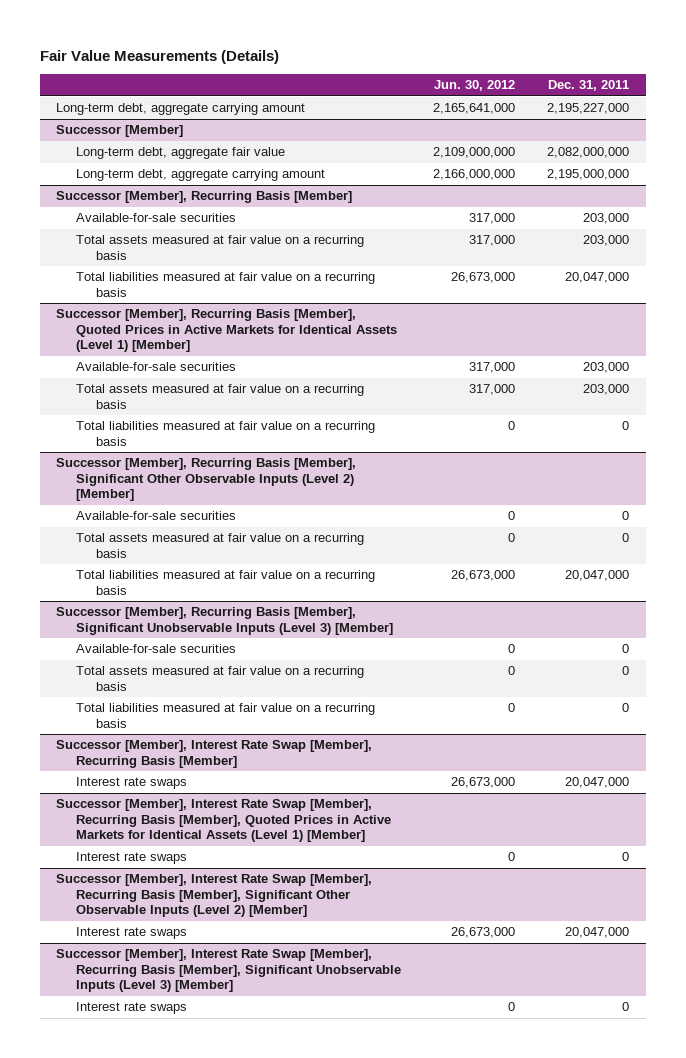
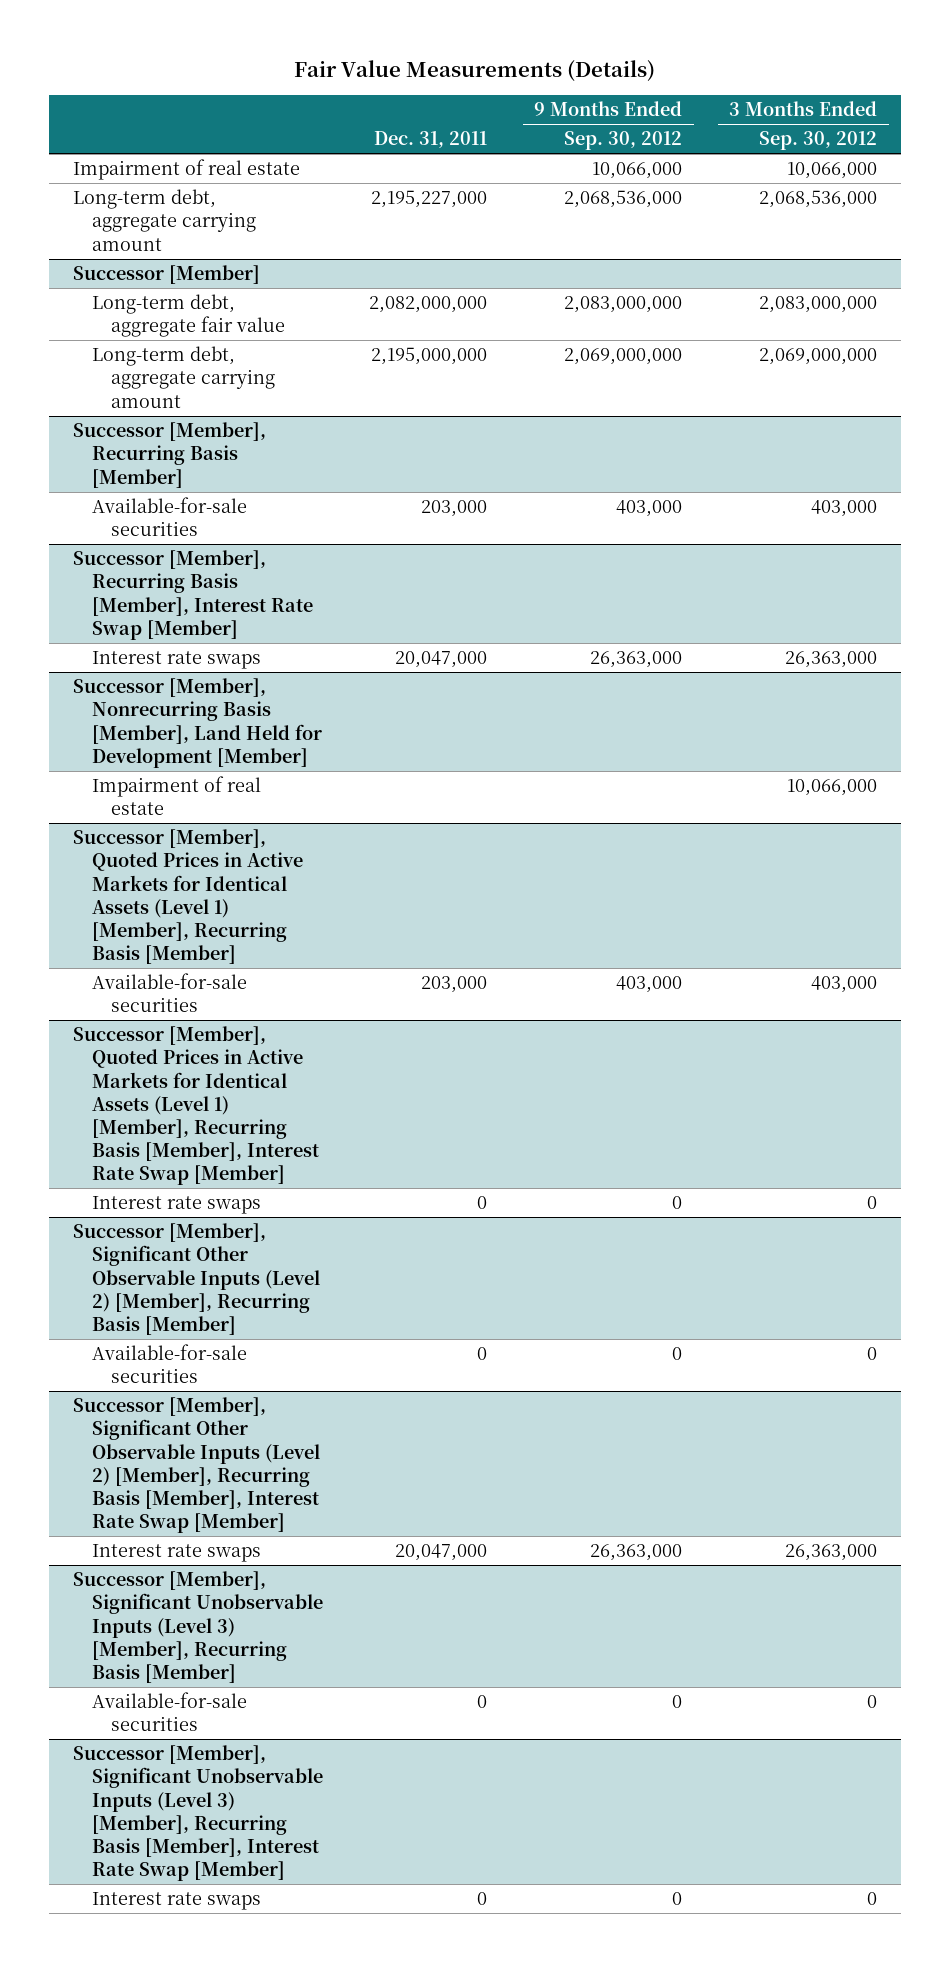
- | Jun. 30, 2012 | Dec. 31, 2011
+ | Dec. 31, 2011 | 9 Months Ended Sep. 30, 2012 | 3 Months Ended Sep. 30, 2012
+ Impairment of real estate | | 10,066,000 | 10,066,000
@ Successor [Member], Recurring Basis [Member]
- Total assets measured at fair value on a recurring basis | 317,000 | 203,000
- Total liabilities measured at fair value on a recurring basis | 26,673,000 | 20,047,000
- Successor [Member], Recurring Basis [Member], Quoted Prices in Active Markets for Identical Assets (Level 1) [Member]
- Available-for-sale securities | 317,000 | 203,000
- Total assets measured at fair value on a recurring basis | 317,000 | 203,000
- Total liabilities measured at fair value on a recurring basis | 0 | 0
- Successor [Member], Recurring Basis [Member], Significant Other Observable Inputs (Level 2) [Member]
- Available-for-sale securities | 0 | 0
- Total assets measured at fair value on a recurring basis | 0 | 0
- Total liabilities measured at fair value on a recurring basis | 26,673,000 | 20,047,000
- Successor [Member], Recurring Basis [Member], Significant Unobservable Inputs (Level 3) [Member]
- Available-for-sale securities | 0 | 0
- Total assets measured at fair value on a recurring basis | 0 | 0
- Total liabilities measured at fair value on a recurring basis | 0 | 0
- Successor [Member], Interest Rate Swap [Member], Recurring Basis [Member]
+ Successor [Member], Recurring Basis [Member], Interest Rate Swap [Member]
- Successor [Member], Interest Rate Swap [Member], Recurring Basis [Member], Quoted Prices in Active Markets for Identical Assets (Level 1) [Member]
+ Successor [Member], Nonrecurring Basis [Member], Land Held for Development [Member]
+ Impairment of real estate | | | 10,066,000
+ Successor [Member], Quoted Prices in Active Markets for Identical Assets (Level 1) [Member], Recurring Basis [Member]
+ Available-for-sale securities | 203,000 | 403,000 | 403,000
+ Successor [Member], Quoted Prices in Active Markets for Identical Assets (Level 1) [Member], Recurring Basis [Member], Interest Rate Swap [Member]
- Successor [Member], Interest Rate Swap [Member], Recurring Basis [Member], Significant Other Observable Inputs (Level 2) [Member]
+ Successor [Member], Significant Other Observable Inputs (Level 2) [Member], Recurring Basis [Member]
+ Available-for-sale securities | 0 | 0 | 0
+ Successor [Member], Significant Other Observable Inputs (Level 2) [Member], Recurring Basis [Member], Interest Rate Swap [Member]
- Successor [Member], Interest Rate Swap [Member], Recurring Basis [Member], Significant Unobservable Inputs (Level 3) [Member]
+ Successor [Member], Significant Unobservable Inputs (Level 3) [Member], Recurring Basis [Member]
+ Available-for-sale securities | 0 | 0 | 0
+ Successor [Member], Significant Unobservable Inputs (Level 3) [Member], Recurring Basis [Member], Interest Rate Swap [Member]

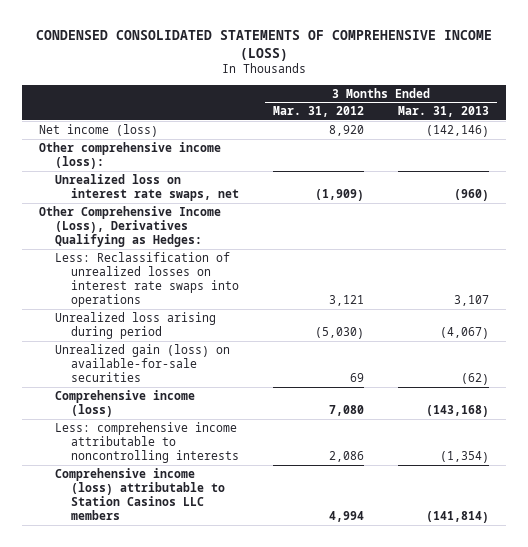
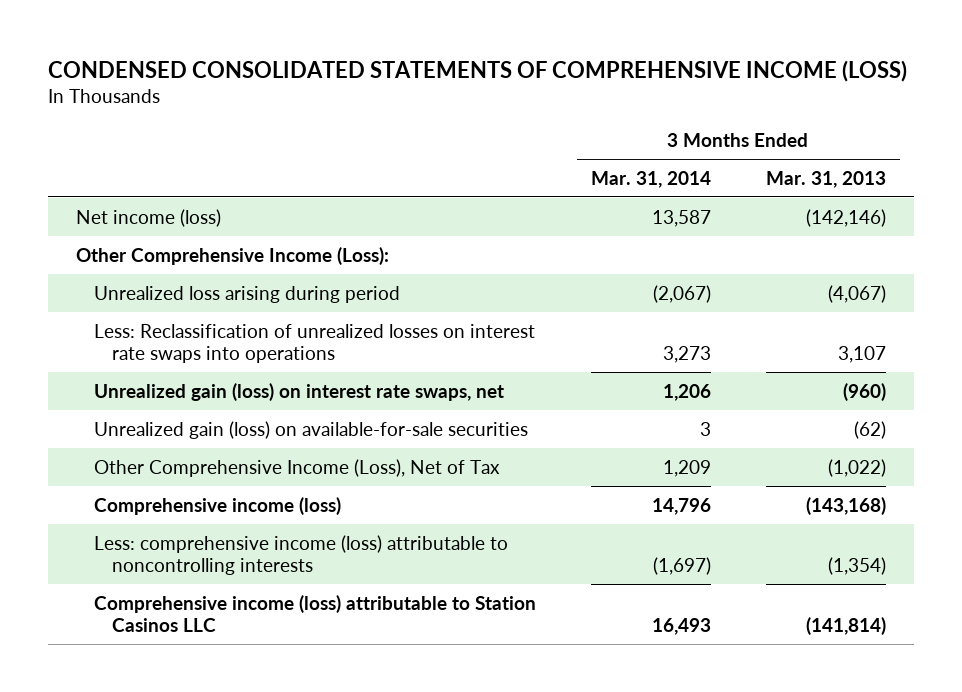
- | 3 Months Ended Mar. 31, 2012 | 3 Months Ended Mar. 31, 2013
+ | 3 Months Ended Mar. 31, 2014 | 3 Months Ended Mar. 31, 2013
- Other comprehensive income (loss):
- Unrealized loss on interest rate swaps, net | (1,909) | (960)
- Other Comprehensive Income (Loss), Derivatives Qualifying as Hedges:
+ Other Comprehensive Income (Loss):
moved down: Less: Reclassification of unrealized losses on interest rate swaps into operations | 3,273 | 3,107
+ Unrealized gain (loss) on interest rate swaps, net | 1,206 | (960)
+ Other Comprehensive Income (Loss), Net of Tax | 1,209 | (1,022)
- Less: comprehensive income attributable to noncontrolling interests | 2,086 | (1,354)
- Comprehensive income (loss) attributable to Station Casinos LLC members | 4,994 | (141,814)
+ Less: comprehensive income (loss) attributable to noncontrolling interests | (1,697) | (1,354)
+ Comprehensive income (loss) attributable to Station Casinos LLC | 16,493 | (141,814)

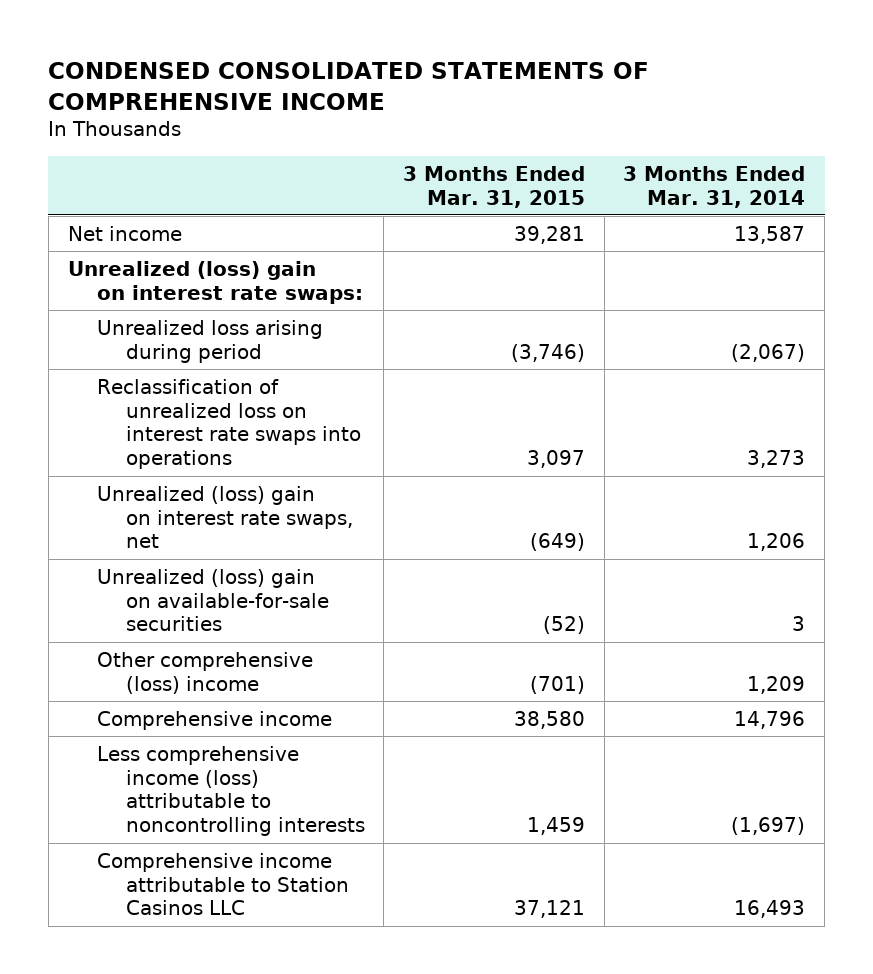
- CONDENSED CONSOLIDATED STATEMENTS OF COMPREHENSIVE INCOME (LOSS)
+ CONDENSED CONSOLIDATED STATEMENTS OF COMPREHENSIVE INCOME
- | 3 Months Ended Mar. 31, 2014 | 3 Months Ended Mar. 31, 2013
+ | 3 Months Ended Mar. 31, 2015 | 3 Months Ended Mar. 31, 2014
- Net income (loss) | 13,587 | (142,146)
- Other Comprehensive Income (Loss):
+ Net income | 39,281 | 13,587
+ Unrealized (loss) gain on interest rate swaps:
- Less: Reclassification of unrealized losses on interest rate swaps into operations | 3,273 | 3,107
- Unrealized gain (loss) on interest rate swaps, net | 1,206 | (960)
- Unrealized gain (loss) on available-for-sale securities | 3 | (62)
- Other Comprehensive Income (Loss), Net of Tax | 1,209 | (1,022)
- Comprehensive income (loss) | 14,796 | (143,168)
- Less: comprehensive income (loss) attributable to noncontrolling interests | (1,697) | (1,354)
- Comprehensive income (loss) attributable to Station Casinos LLC | 16,493 | (141,814)
+ Reclassification of unrealized loss on interest rate swaps into operations | 3,097 | 3,273
+ Unrealized (loss) gain on interest rate swaps, net | (649) | 1,206
+ Unrealized (loss) gain on available-for-sale securities | (52) | 3
+ Other comprehensive (loss) income | (701) | 1,209
+ Comprehensive income | 38,580 | 14,796
+ Less comprehensive income (loss) attributable to noncontrolling interests | 1,459 | (1,697)
+ Comprehensive income attributable to Station Casinos LLC | 37,121 | 16,493

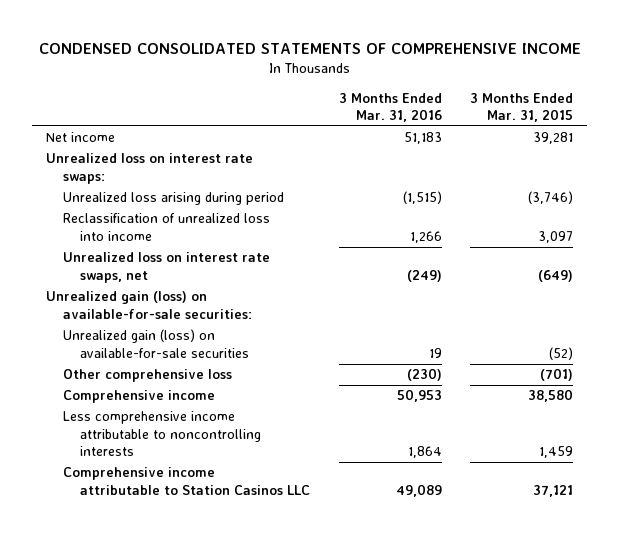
- | 3 Months Ended Mar. 31, 2015 | 3 Months Ended Mar. 31, 2014
+ | 3 Months Ended Mar. 31, 2016 | 3 Months Ended Mar. 31, 2015
- Unrealized (loss) gain on interest rate swaps:
+ Unrealized loss on interest rate swaps:
- Reclassification of unrealized loss on interest rate swaps into operations | 3,097 | 3,273
- Unrealized (loss) gain on interest rate swaps, net | (649) | 1,206
- Unrealized (loss) gain on available-for-sale securities | (52) | 3
- Other comprehensive (loss) income | (701) | 1,209
+ Reclassification of unrealized loss into income | 1,266 | 3,097
+ Unrealized loss on interest rate swaps, net | (249) | (649)
+ Unrealized gain (loss) on available-for-sale securities:
+ Unrealized gain (loss) on available-for-sale securities | 19 | (52)
+ Other comprehensive loss | (230) | (701)
- Less comprehensive income (loss) attributable to noncontrolling interests | 1,459 | (1,697)
+ Less comprehensive income attributable to noncontrolling interests | 1,864 | 1,459

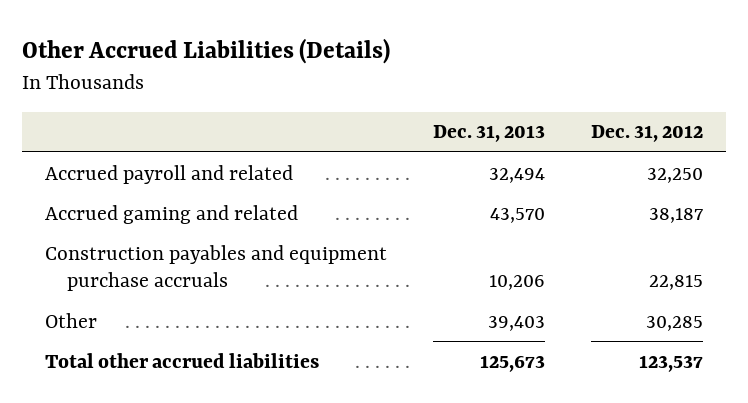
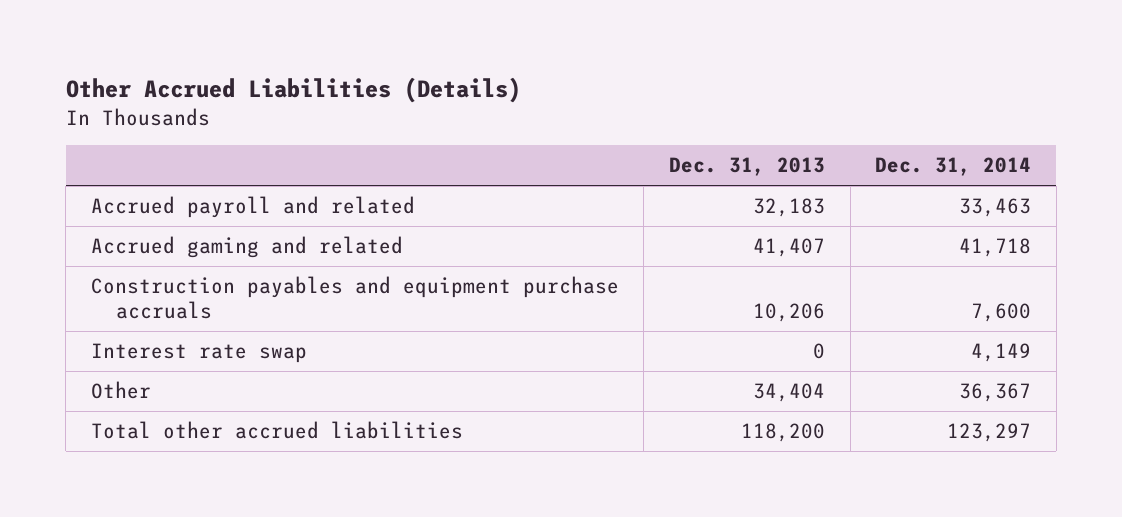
- | Dec. 31, 2013 | Dec. 31, 2012
+ | Dec. 31, 2013 | Dec. 31, 2014
- Accrued payroll and related | 32,494 | 32,250
- Accrued gaming and related | 43,570 | 38,187
+ Accrued payroll and related | 32,183 | 33,463
+ Accrued gaming and related | 41,407 | 41,718
- Other | 39,403 | 30,285
- Total other accrued liabilities | 125,673 | 123,537
+ Interest rate swap | 0 | 4,149
+ Other | 34,404 | 36,367
+ Total other accrued liabilities | 118,200 | 123,297

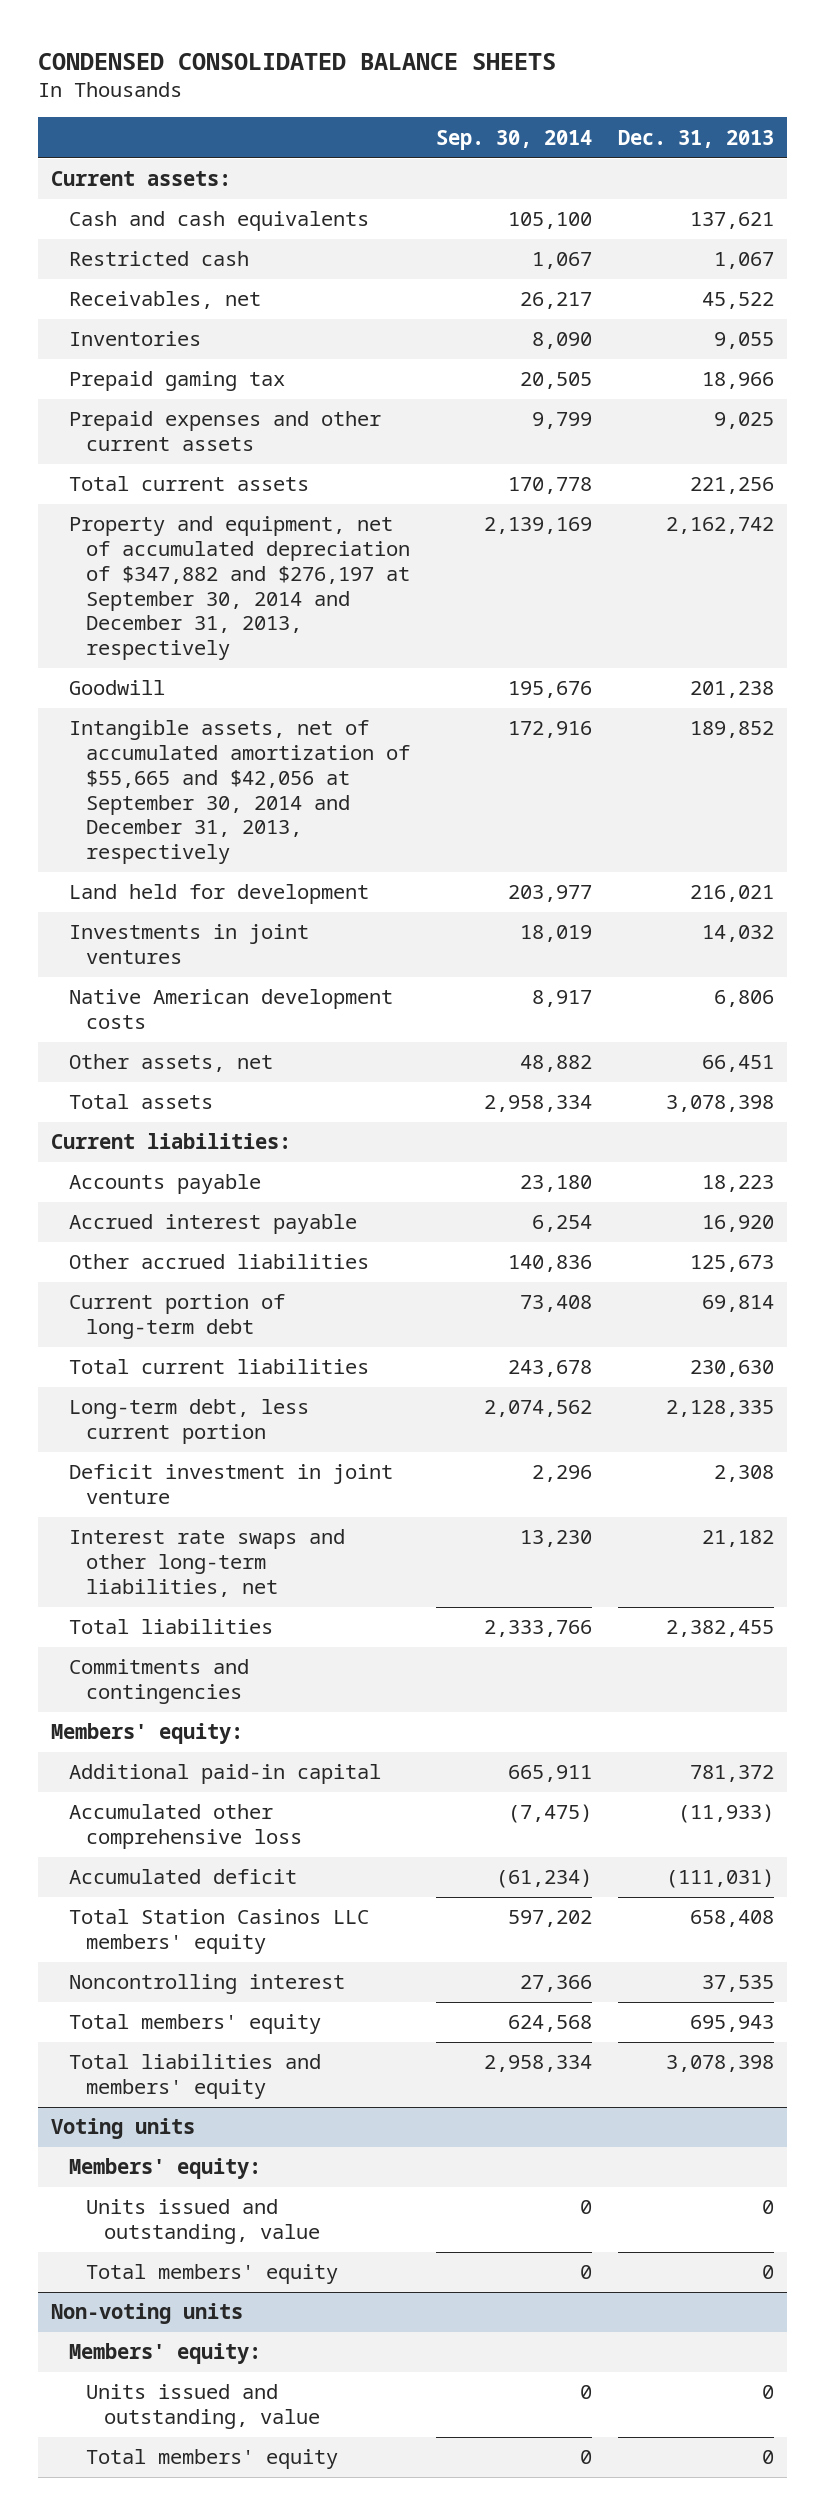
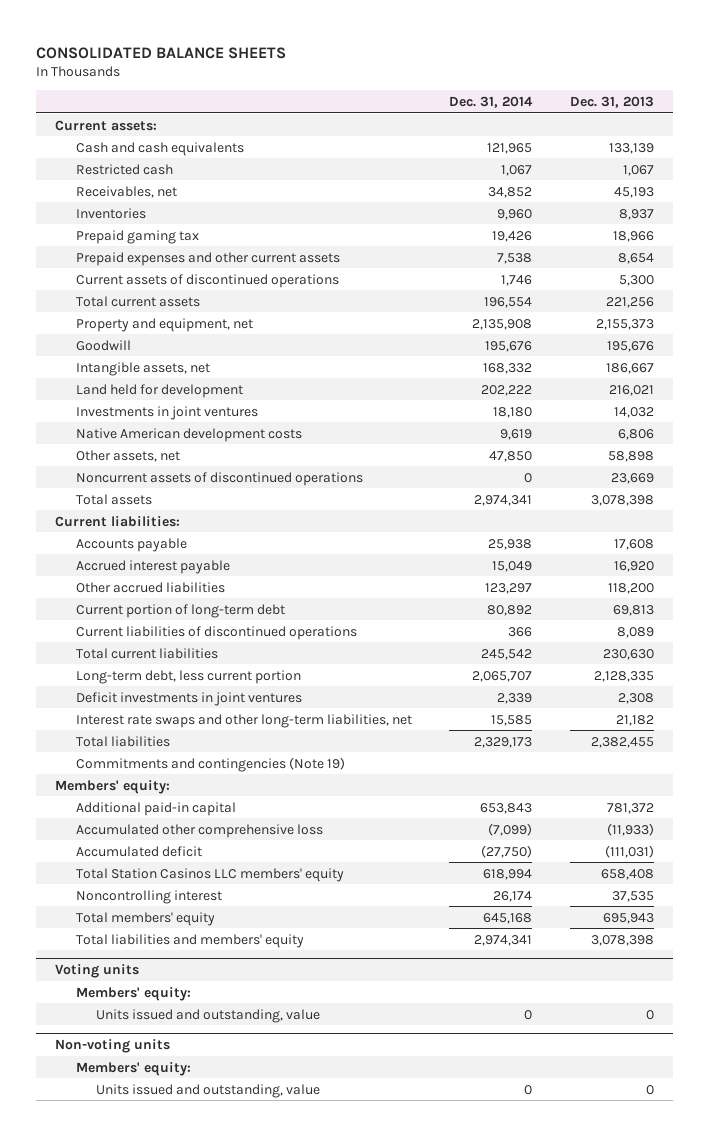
- CONDENSED CONSOLIDATED BALANCE SHEETS
+ CONSOLIDATED BALANCE SHEETS
- | Sep. 30, 2014 | Dec. 31, 2013
+ | Dec. 31, 2014 | Dec. 31, 2013
- Cash and cash equivalents | 105,100 | 137,621
+ Cash and cash equivalents | 121,965 | 133,139
- Receivables, net | 26,217 | 45,522
- Inventories | 8,090 | 9,055
+ Receivables, net | 34,852 | 45,193
+ Inventories | 9,960 | 8,937
- Prepaid expenses and other current assets | 9,799 | 9,025
+ Prepaid expenses and other current assets | 7,538 | 8,654
+ Current assets of discontinued operations | 1,746 | 5,300
- Property and equipment, net of accumulated depreciation of $347,882 and $276,197 at September 30, 2014 and December 31, 2013, respectively | 2,139,169 | 2,162,742
- Goodwill | 195,676 | 201,238
- Intangible assets, net of accumulated amortization of $55,665 and $42,056 at September 30, 2014 and December 31, 2013, respectively | 172,916 | 189,852
+ Property and equipment, net | 2,135,908 | 2,155,373
+ Goodwill | 195,676 | 195,676
+ Intangible assets, net | 168,332 | 186,667
- Other assets, net | 48,882 | 66,451
+ Other assets, net | 47,850 | 58,898
+ Noncurrent assets of discontinued operations | 0 | 23,669
- Accounts payable | 23,180 | 18,223
+ Accounts payable | 25,938 | 17,608
- Other accrued liabilities | 140,836 | 125,673
- Current portion of long-term debt | 73,408 | 69,814
+ Other accrued liabilities | 123,297 | 118,200
+ Current portion of long-term debt | 80,892 | 69,813
+ Current liabilities of discontinued operations | 366 | 8,089
- Deficit investment in joint venture | 2,296 | 2,308
+ Deficit investments in joint ventures | 2,339 | 2,308
- Commitments and contingencies
+ Commitments and contingencies (Note 19)
@ Voting units
- Total members' equity | 0 | 0
@ Non-voting units
- Total members' equity | 0 | 0

